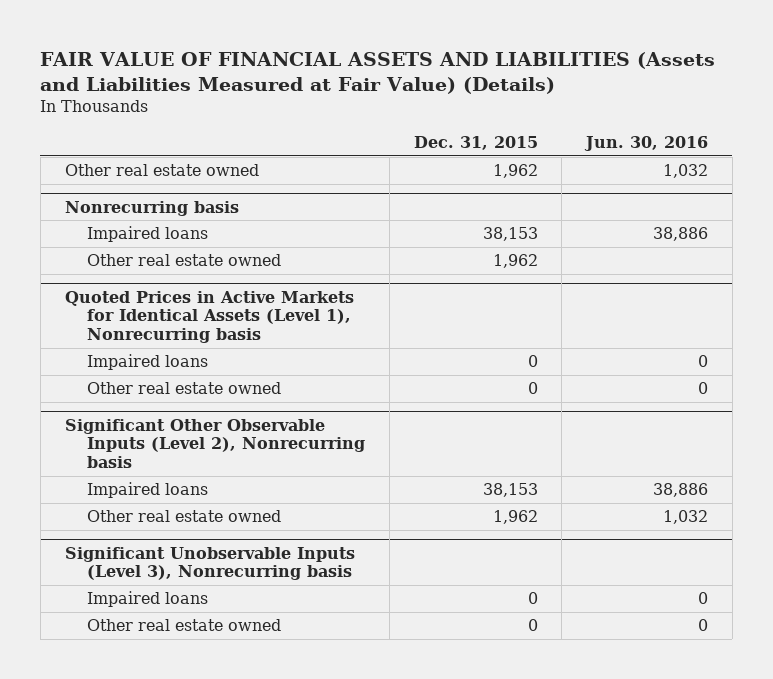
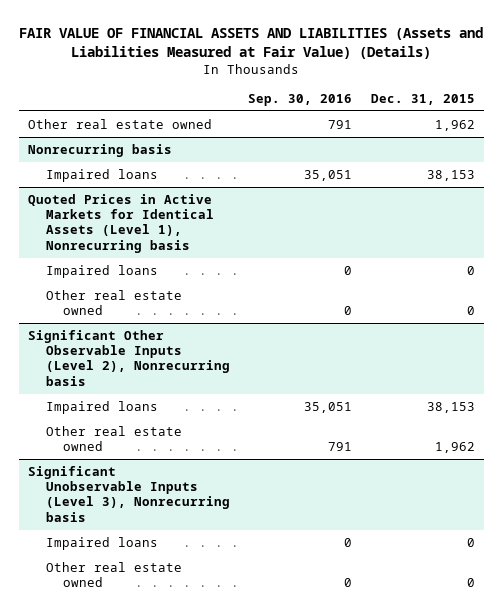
- | Dec. 31, 2015 | Jun. 30, 2016
+ | Sep. 30, 2016 | Dec. 31, 2015
@ Nonrecurring basis
- Other real estate owned | 1,962 |

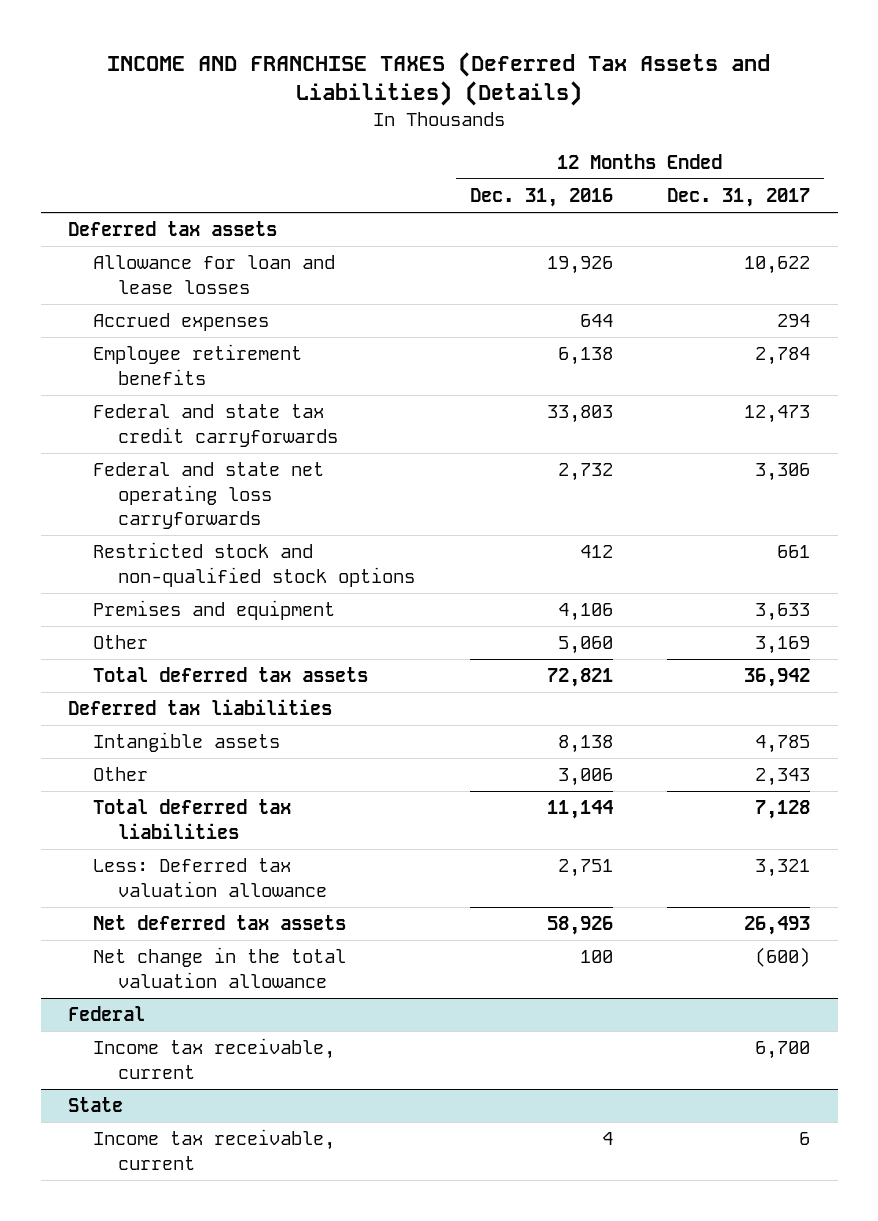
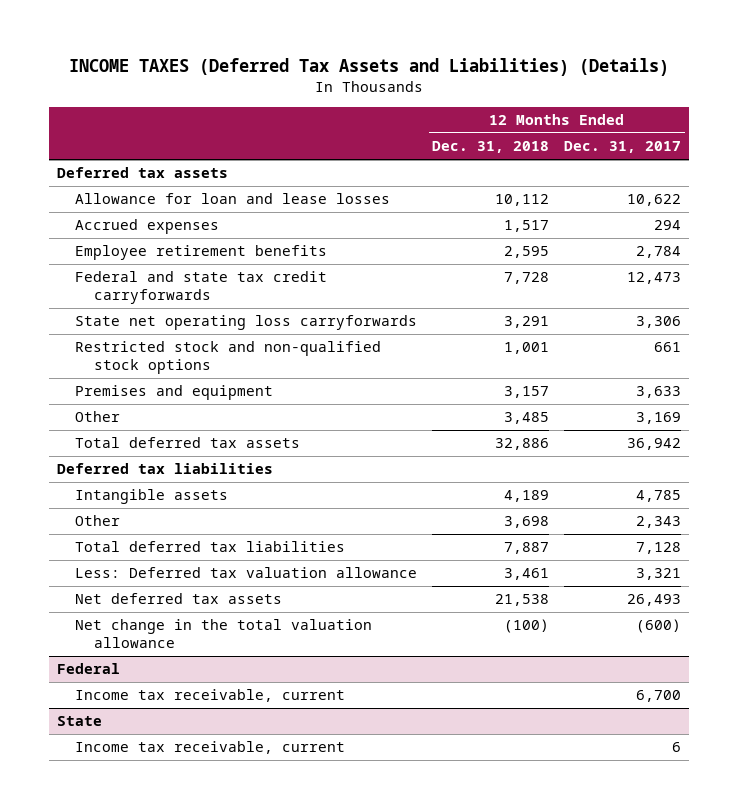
- INCOME AND FRANCHISE TAXES (Deferred Tax Assets and Liabilities) (Details)
+ INCOME TAXES (Deferred Tax Assets and Liabilities) (Details)
- | 12 Months Ended Dec. 31, 2016 | 12 Months Ended Dec. 31, 2017
+ | 12 Months Ended Dec. 31, 2018 | 12 Months Ended Dec. 31, 2017
- Federal and state net operating loss carryforwards | 2,732 | 3,306
+ State net operating loss carryforwards | 3,291 | 3,306

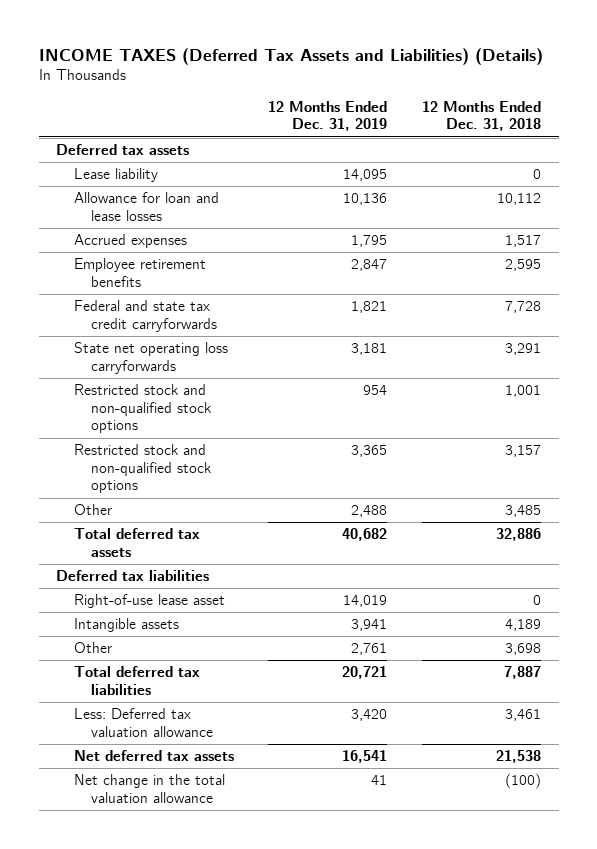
- | 12 Months Ended Dec. 31, 2018 | 12 Months Ended Dec. 31, 2017
+ | 12 Months Ended Dec. 31, 2019 | 12 Months Ended Dec. 31, 2018
+ Lease liability | 14,095 | 0
- Premises and equipment | 3,157 | 3,633
+ Restricted stock and non-qualified stock options | 3,365 | 3,157
+ Right-of-use lease asset | 14,019 | 0
- Federal
- Income tax receivable, current | | 6,700
- State
- Income tax receivable, current | | 6

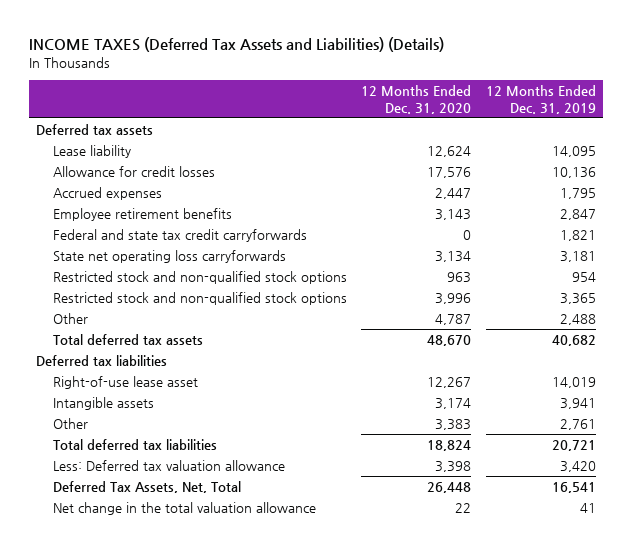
- | 12 Months Ended Dec. 31, 2019 | 12 Months Ended Dec. 31, 2018
+ | 12 Months Ended Dec. 31, 2020 | 12 Months Ended Dec. 31, 2019
- Allowance for loan and lease losses | 10,136 | 10,112
+ Allowance for credit losses | 17,576 | 10,136
- Net deferred tax assets | 16,541 | 21,538
+ Deferred Tax Assets, Net, Total | 26,448 | 16,541

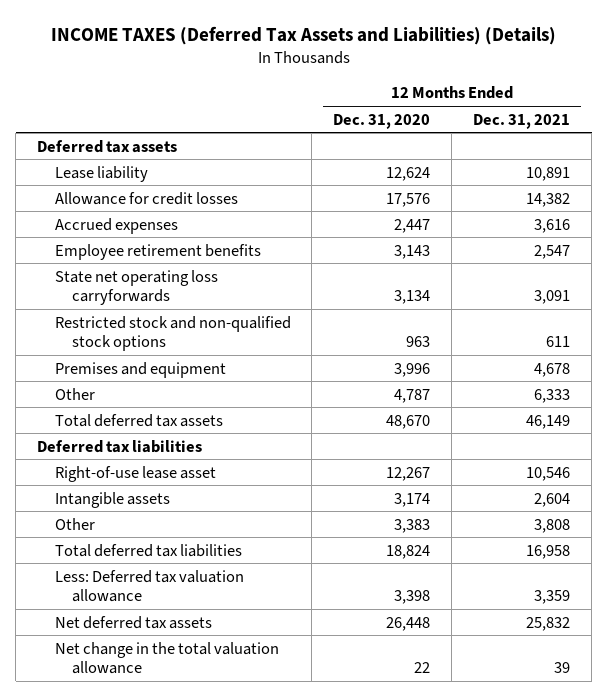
- | 12 Months Ended Dec. 31, 2020 | 12 Months Ended Dec. 31, 2019
+ | 12 Months Ended Dec. 31, 2020 | 12 Months Ended Dec. 31, 2021
- Federal and state tax credit carryforwards | 0 | 1,821
- Restricted stock and non-qualified stock options | 3,996 | 3,365
+ Premises and equipment | 3,996 | 4,678
- Deferred Tax Assets, Net, Total | 26,448 | 16,541
+ Net deferred tax assets | 26,448 | 25,832

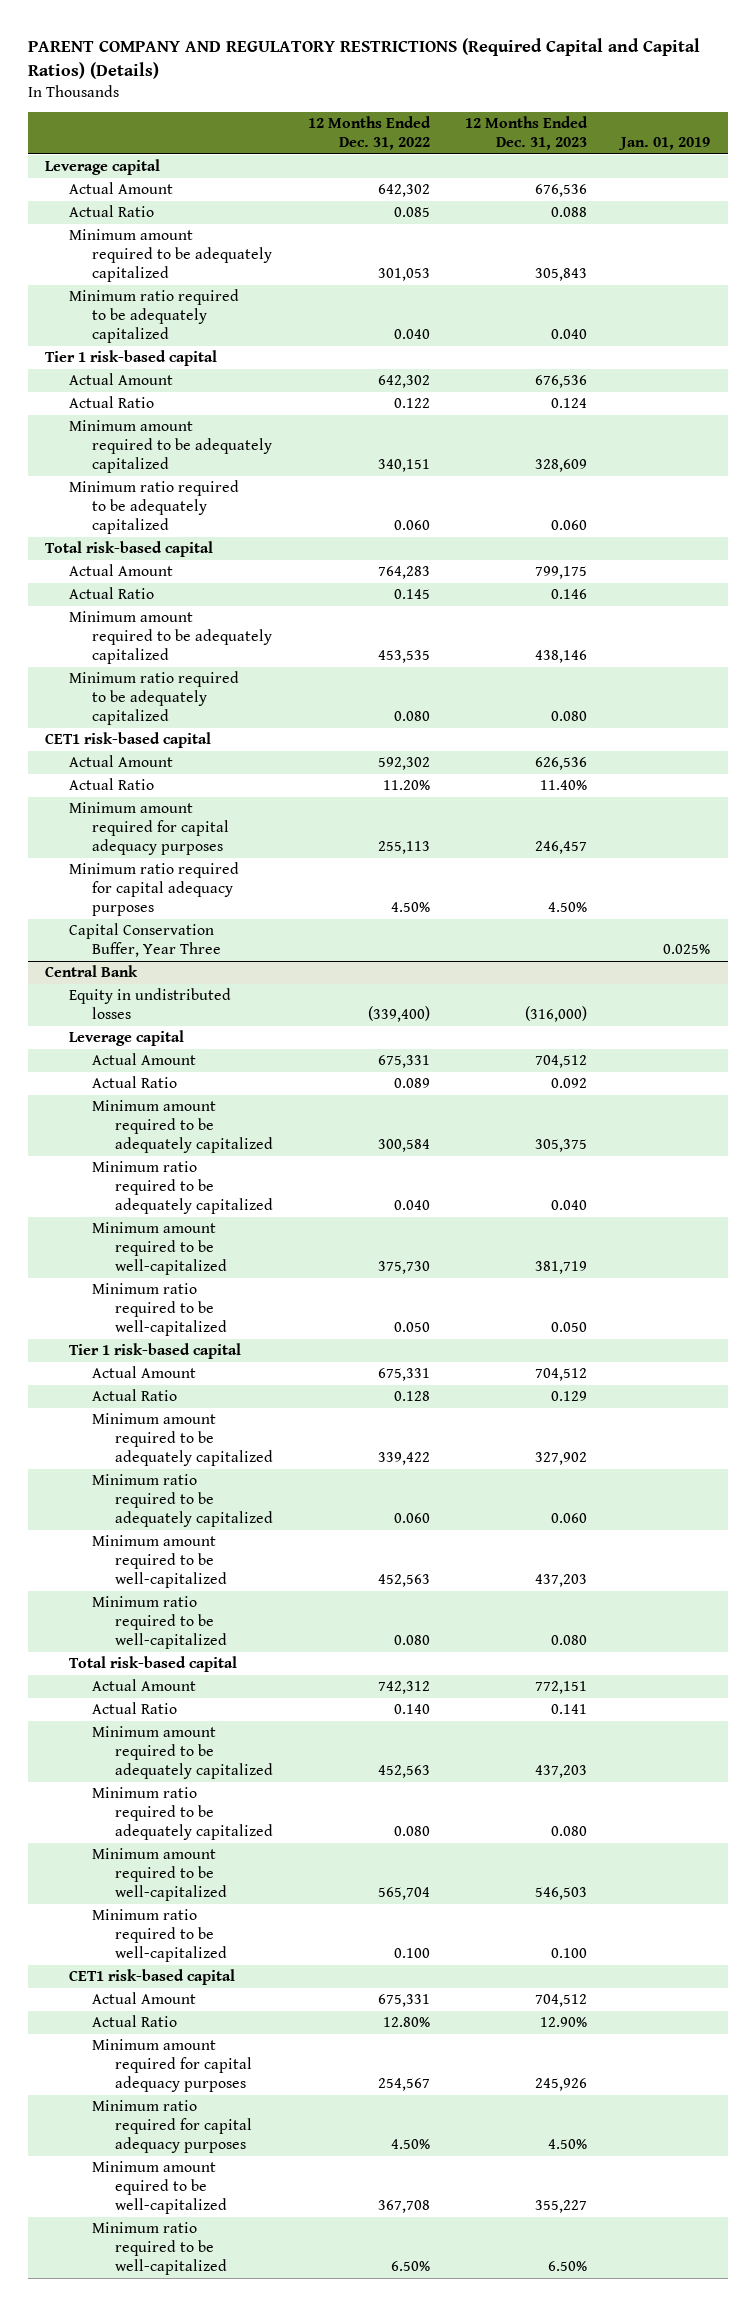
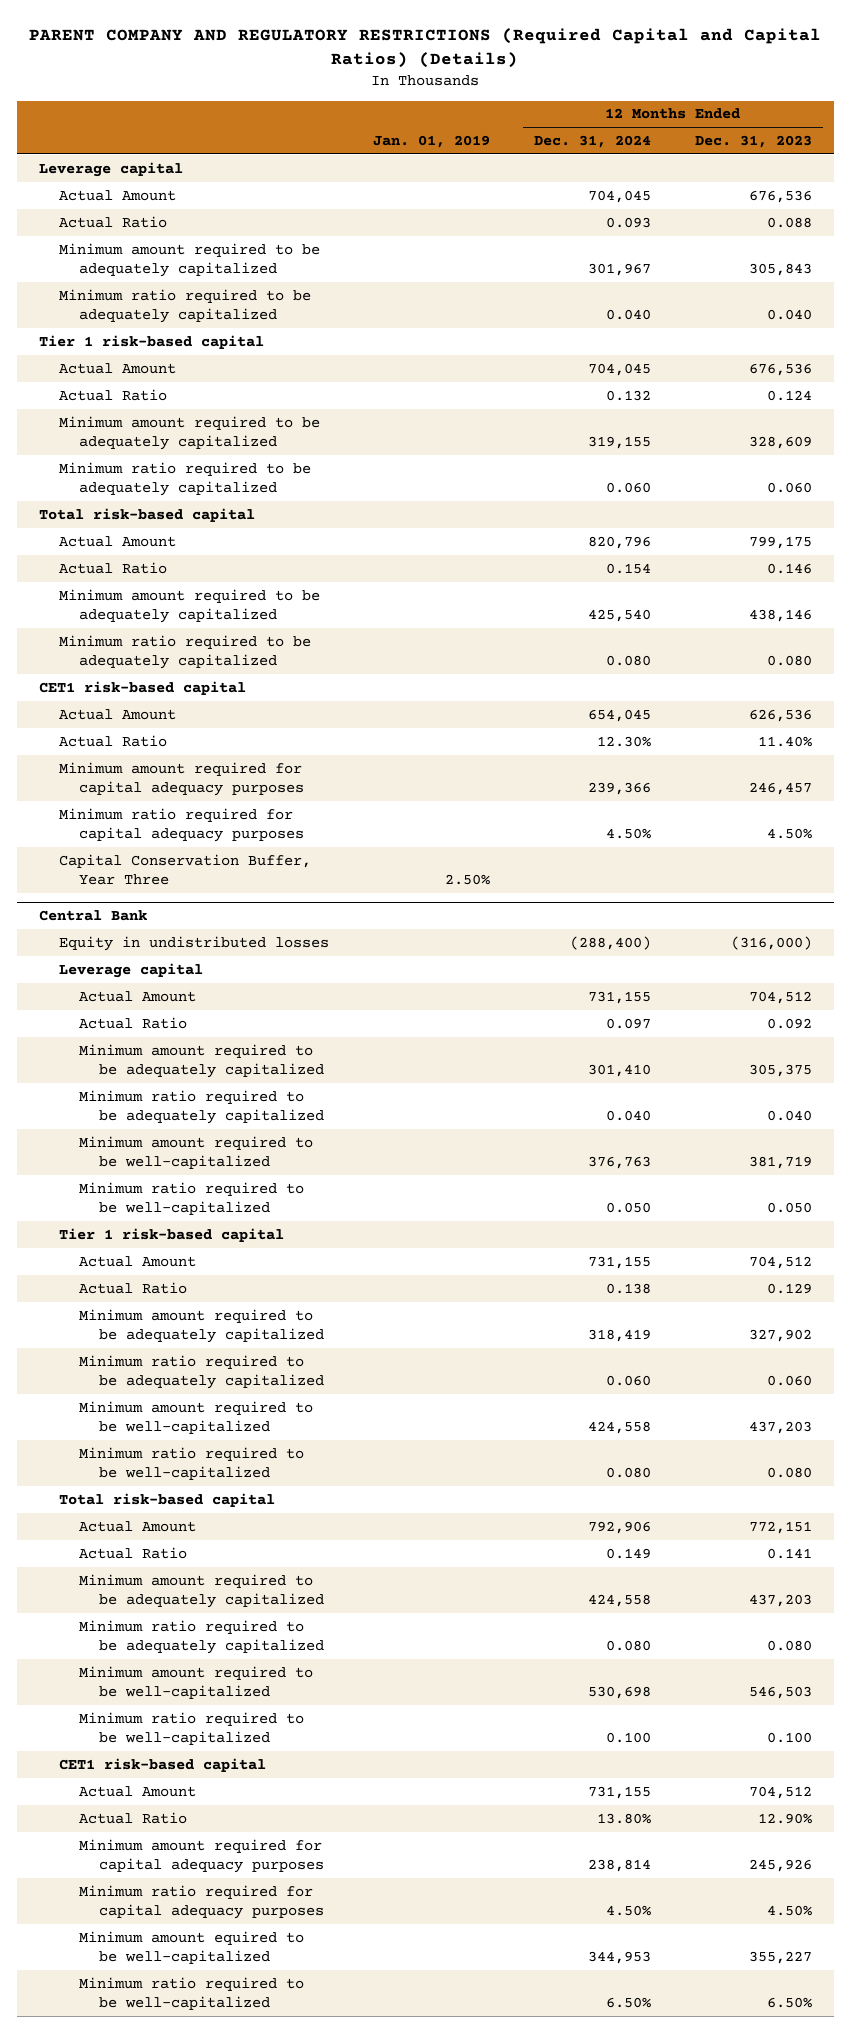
- | 12 Months Ended Dec. 31, 2022 | 12 Months Ended Dec. 31, 2023 | Jan. 01, 2019
+ | Jan. 01, 2019 | 12 Months Ended Dec. 31, 2024 | 12 Months Ended Dec. 31, 2023
- Capital Conservation Buffer, Year Three | | | 0.025%
+ Capital Conservation Buffer, Year Three | 2.50% | |

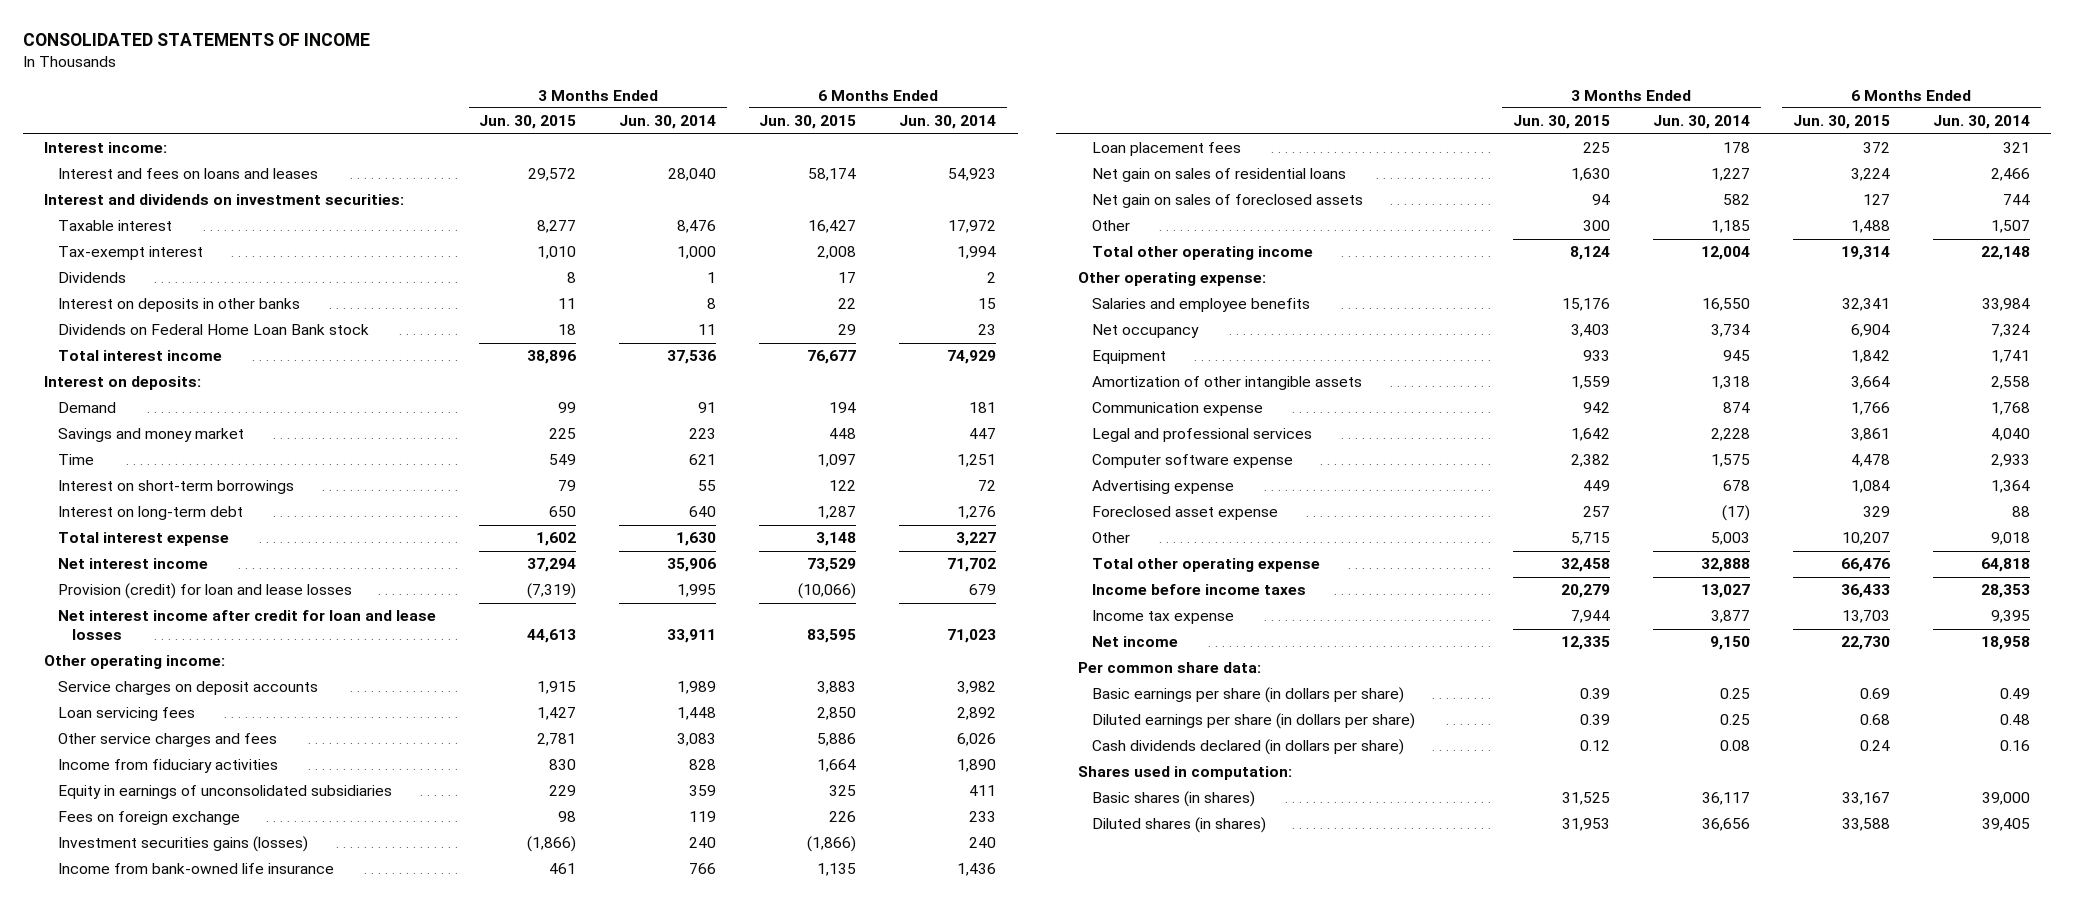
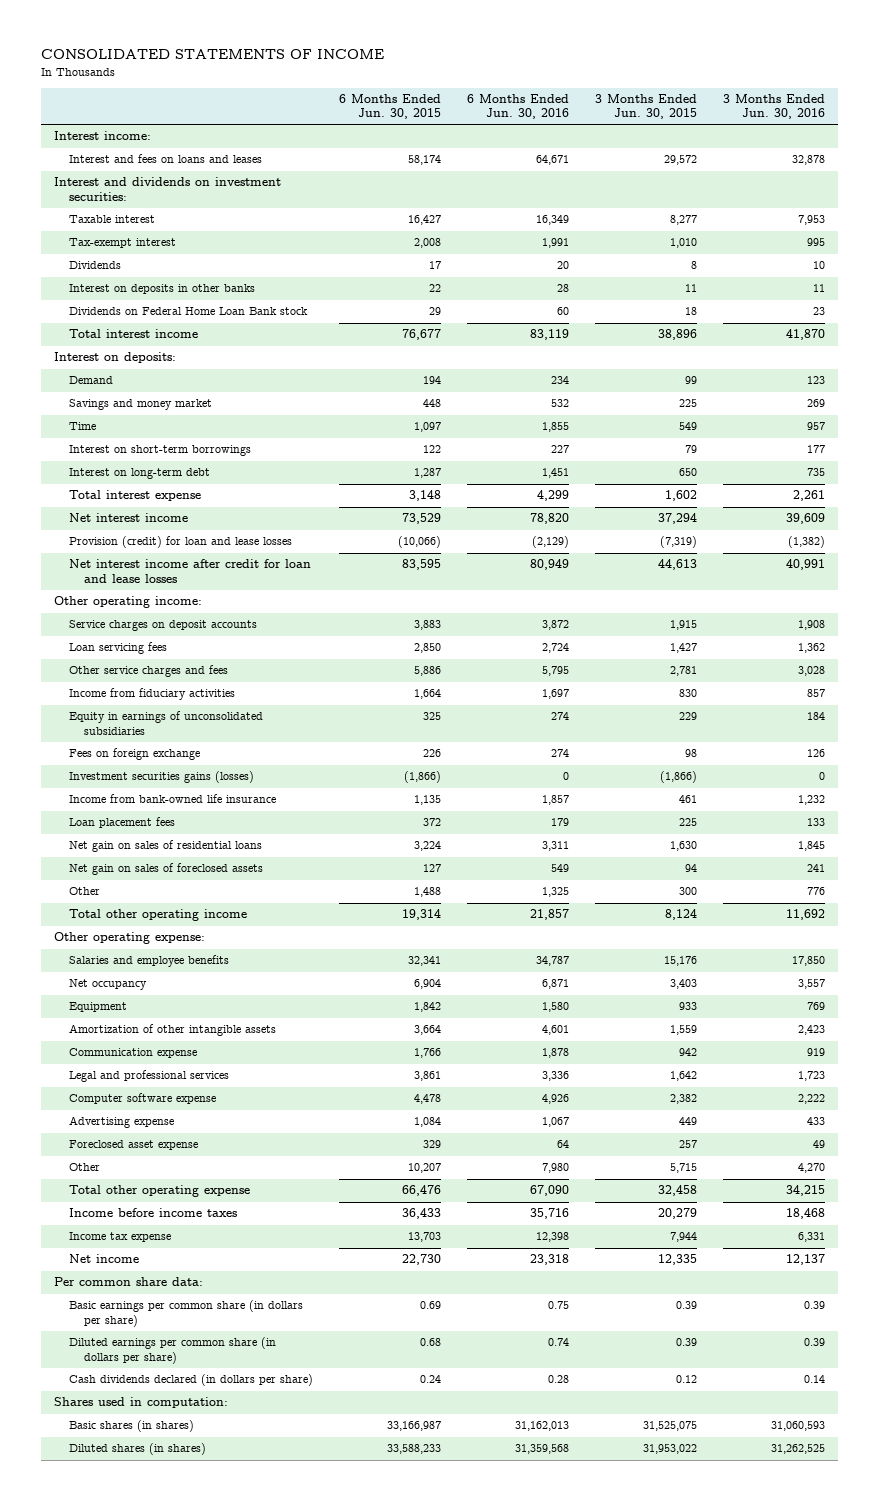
- | 3 Months Ended Jun. 30, 2015 | 3 Months Ended Jun. 30, 2014 | 6 Months Ended Jun. 30, 2015 | 6 Months Ended Jun. 30, 2014
+ | 6 Months Ended Jun. 30, 2015 | 6 Months Ended Jun. 30, 2016 | 3 Months Ended Jun. 30, 2015 | 3 Months Ended Jun. 30, 2016
- Basic earnings per share (in dollars per share) | 0.39 | 0.25 | 0.69 | 0.49
- Diluted earnings per share (in dollars per share) | 0.39 | 0.25 | 0.68 | 0.48
+ Basic earnings per common share (in dollars per share) | 0.69 | 0.75 | 0.39 | 0.39
+ Diluted earnings per common share (in dollars per share) | 0.68 | 0.74 | 0.39 | 0.39
- Basic shares (in shares) | 31,525 | 36,117 | 33,167 | 39,000
- Diluted shares (in shares) | 31,953 | 36,656 | 33,588 | 39,405
+ Basic shares (in shares) | 33,166,987 | 31,162,013 | 31,525,075 | 31,060,593
+ Diluted shares (in shares) | 33,588,233 | 31,359,568 | 31,953,022 | 31,262,525

